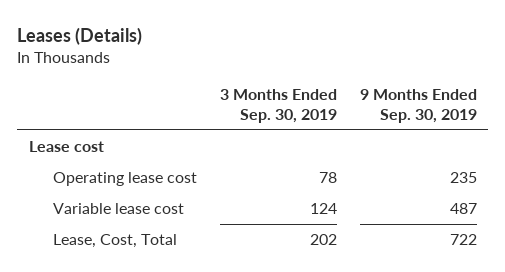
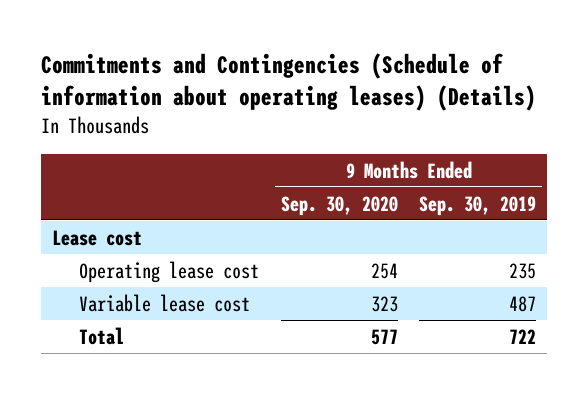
- Leases (Details)
+ Commitments and Contingencies (Schedule of information about operating leases) (Details)
- | 3 Months Ended Sep. 30, 2019 | 9 Months Ended Sep. 30, 2019
+ | 9 Months Ended Sep. 30, 2020 | 9 Months Ended Sep. 30, 2019
- Lease, Cost, Total | 202 | 722
+ Total | 577 | 722

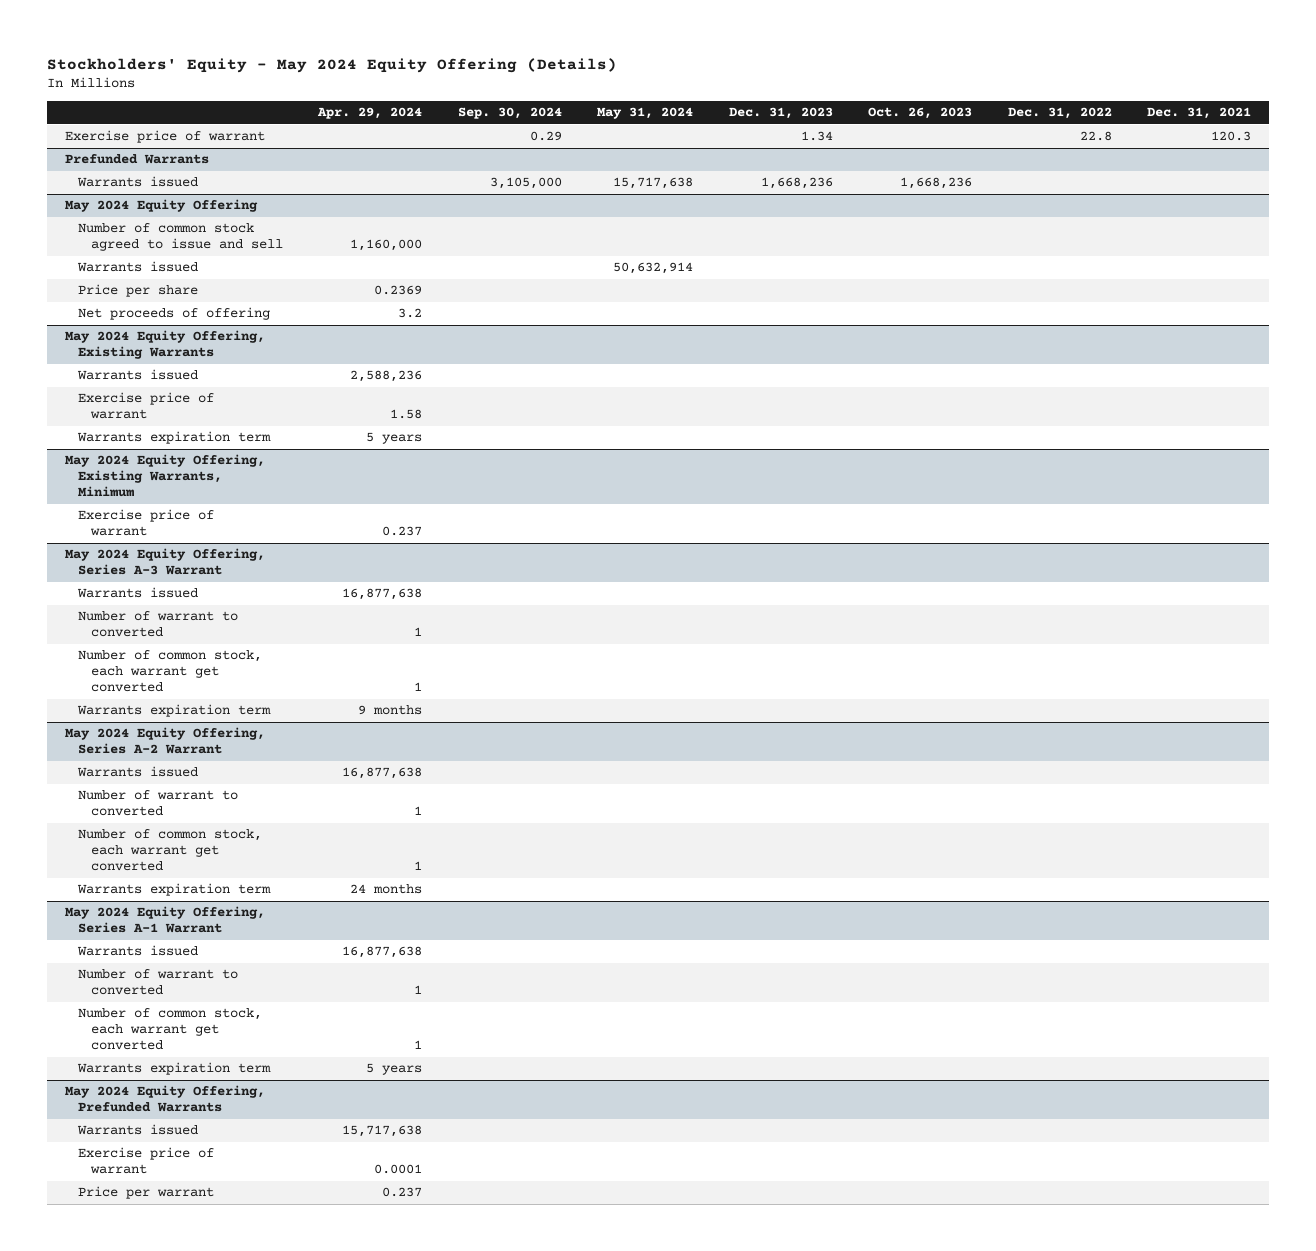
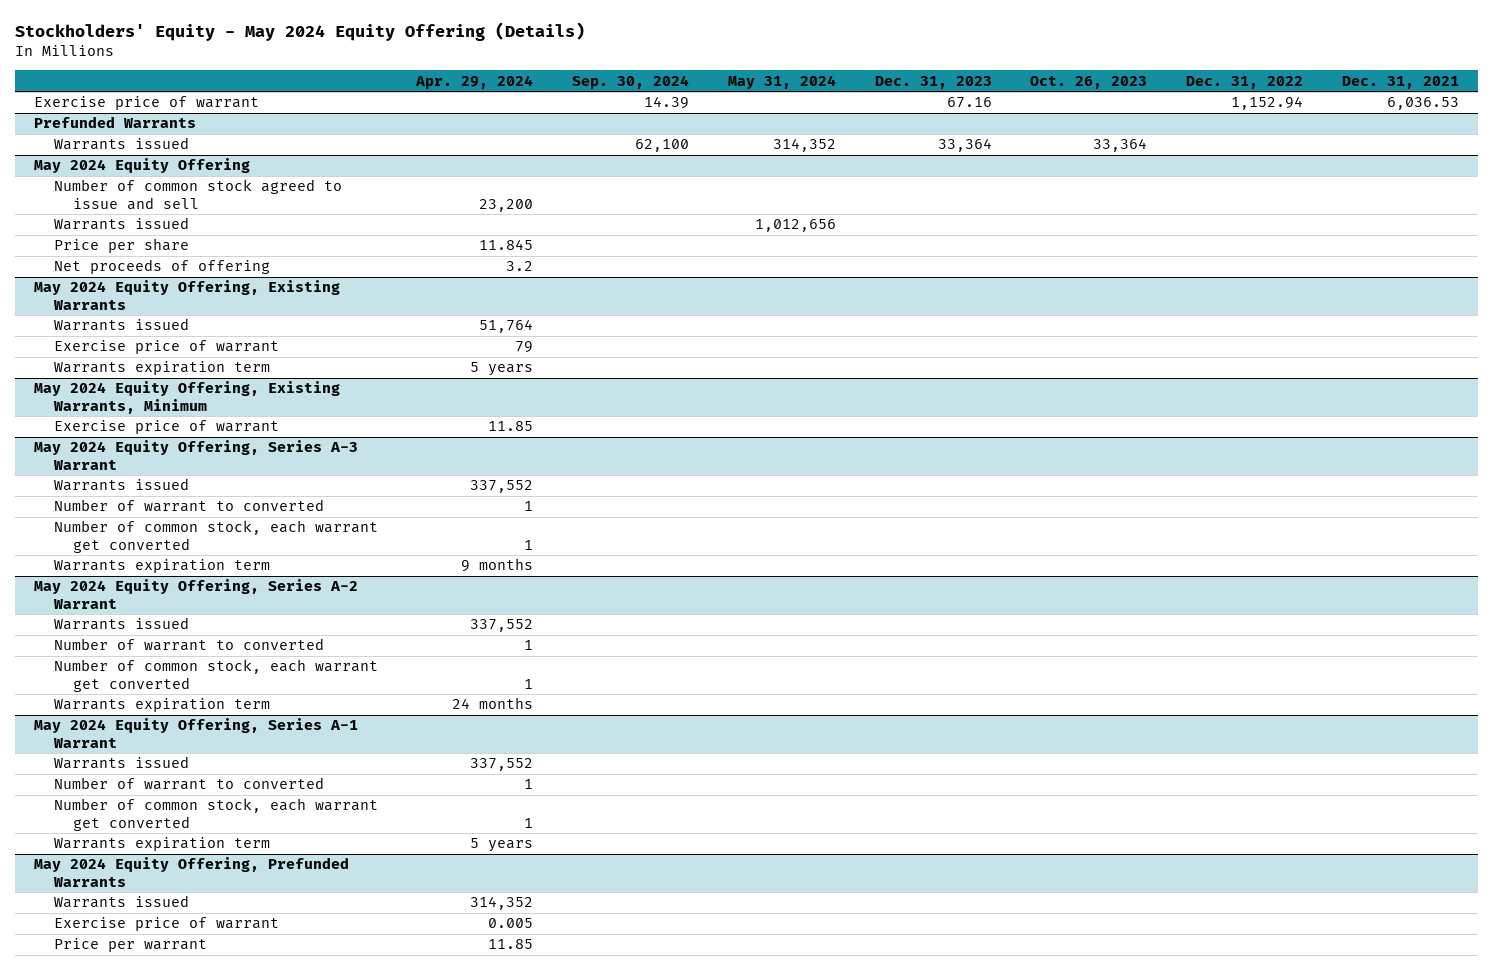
- Exercise price of warrant | | 0.29 | | 1.34 | | 22.8 | 120.3
+ Exercise price of warrant | | 14.39 | | 67.16 | | 1,152.94 | 6,036.53
@ Prefunded Warrants
- Warrants issued | | 3,105,000 | 15,717,638 | 1,668,236 | 1,668,236 | |
+ Warrants issued | | 62,100 | 314,352 | 33,364 | 33,364 | |
@ May 2024 Equity Offering
- Number of common stock agreed to issue and sell | 1,160,000 | | | | | |
- Warrants issued | | | 50,632,914 | | | |
- Price per share | 0.2369 | | | | | |
+ Number of common stock agreed to issue and sell | 23,200 | | | | | |
+ Warrants issued | | | 1,012,656 | | | |
+ Price per share | 11.845 | | | | | |
@ May 2024 Equity Offering, Existing Warrants
- Warrants issued | 2,588,236 | | | | | |
- Exercise price of warrant | 1.58 | | | | | |
+ Warrants issued | 51,764 | | | | | |
+ Exercise price of warrant | 79 | | | | | |
@ May 2024 Equity Offering, Existing Warrants, Minimum
- Exercise price of warrant | 0.237 | | | | | |
+ Exercise price of warrant | 11.85 | | | | | |
@ May 2024 Equity Offering, Series A-3 Warrant
- Warrants issued | 16,877,638 | | | | | |
+ Warrants issued | 337,552 | | | | | |
@ May 2024 Equity Offering, Series A-2 Warrant
- Warrants issued | 16,877,638 | | | | | |
+ Warrants issued | 337,552 | | | | | |
@ May 2024 Equity Offering, Series A-1 Warrant
- Warrants issued | 16,877,638 | | | | | |
+ Warrants issued | 337,552 | | | | | |
@ May 2024 Equity Offering, Prefunded Warrants
- Warrants issued | 15,717,638 | | | | | |
- Exercise price of warrant | 0.0001 | | | | | |
- Price per warrant | 0.237 | | | | | |
+ Warrants issued | 314,352 | | | | | |
+ Exercise price of warrant | 0.005 | | | | | |
+ Price per warrant | 11.85 | | | | | |

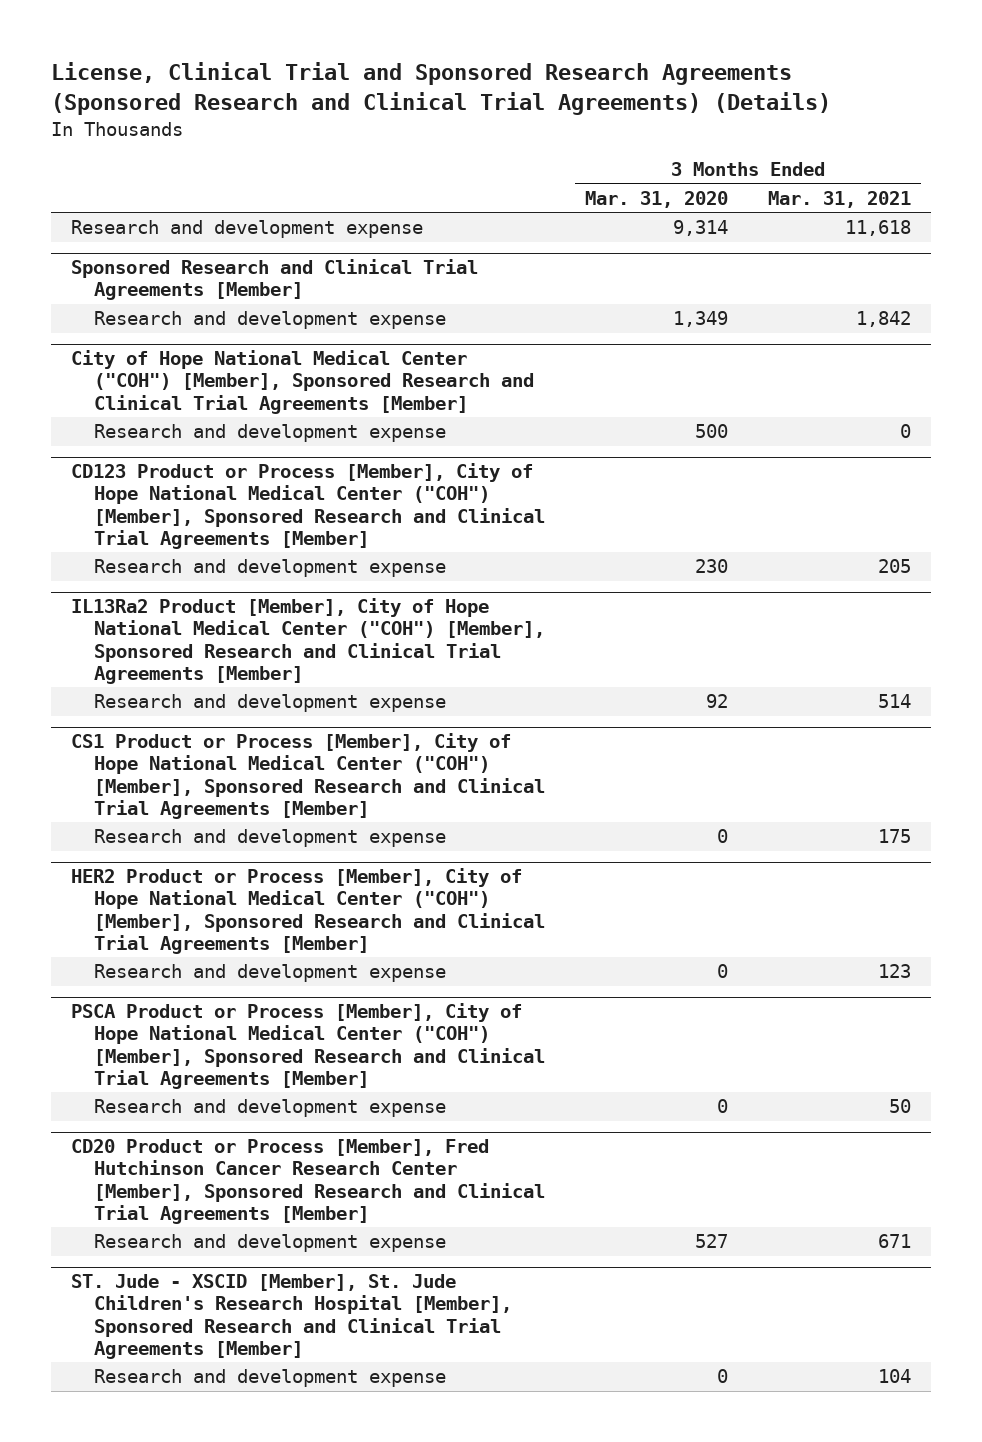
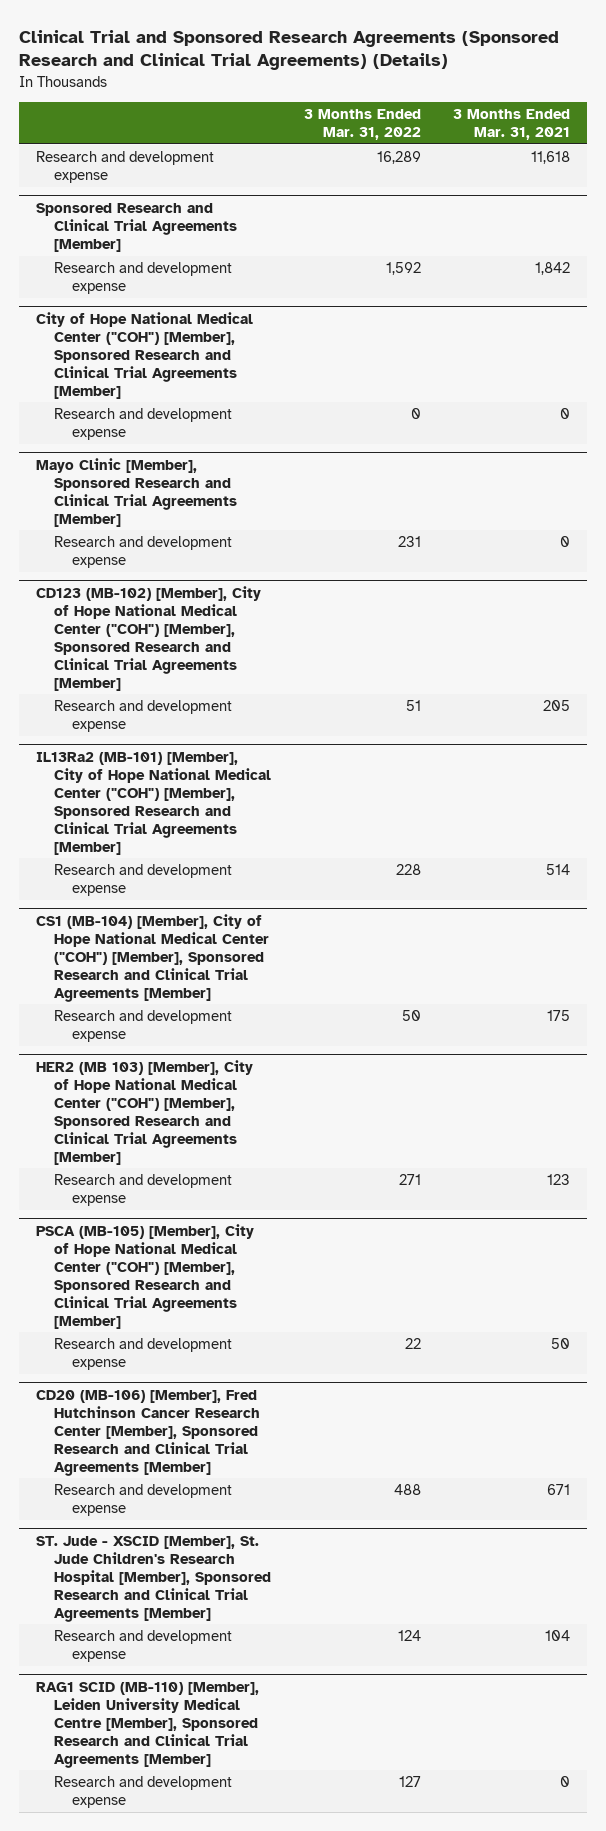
- License, Clinical Trial and Sponsored Research Agreements (Sponsored Research and Clinical Trial Agreements) (Details)
+ Clinical Trial and Sponsored Research Agreements (Sponsored Research and Clinical Trial Agreements) (Details)
- | 3 Months Ended Mar. 31, 2020 | 3 Months Ended Mar. 31, 2021
+ | 3 Months Ended Mar. 31, 2022 | 3 Months Ended Mar. 31, 2021
- CD123 Product or Process [Member], City of Hope National Medical Center ("COH") [Member], Sponsored Research and Clinical Trial Agreements [Member]
+ Mayo Clinic [Member], Sponsored Research and Clinical Trial Agreements [Member]
+ Research and development expense | 231 | 0
+ CD123 (MB-102) [Member], City of Hope National Medical Center ("COH") [Member], Sponsored Research and Clinical Trial Agreements [Member]
- IL13Ra2 Product [Member], City of Hope National Medical Center ("COH") [Member], Sponsored Research and Clinical Trial Agreements [Member]
+ IL13Ra2 (MB-101) [Member], City of Hope National Medical Center ("COH") [Member], Sponsored Research and Clinical Trial Agreements [Member]
- CS1 Product or Process [Member], City of Hope National Medical Center ("COH") [Member], Sponsored Research and Clinical Trial Agreements [Member]
+ CS1 (MB-104) [Member], City of Hope National Medical Center ("COH") [Member], Sponsored Research and Clinical Trial Agreements [Member]
- HER2 Product or Process [Member], City of Hope National Medical Center ("COH") [Member], Sponsored Research and Clinical Trial Agreements [Member]
+ HER2 (MB 103) [Member], City of Hope National Medical Center ("COH") [Member], Sponsored Research and Clinical Trial Agreements [Member]
- PSCA Product or Process [Member], City of Hope National Medical Center ("COH") [Member], Sponsored Research and Clinical Trial Agreements [Member]
+ PSCA (MB-105) [Member], City of Hope National Medical Center ("COH") [Member], Sponsored Research and Clinical Trial Agreements [Member]
- CD20 Product or Process [Member], Fred Hutchinson Cancer Research Center [Member], Sponsored Research and Clinical Trial Agreements [Member]
+ CD20 (MB-106) [Member], Fred Hutchinson Cancer Research Center [Member], Sponsored Research and Clinical Trial Agreements [Member]
+ RAG1 SCID (MB-110) [Member], Leiden University Medical Centre [Member], Sponsored Research and Clinical Trial Agreements [Member]
+ Research and development expense | 127 | 0

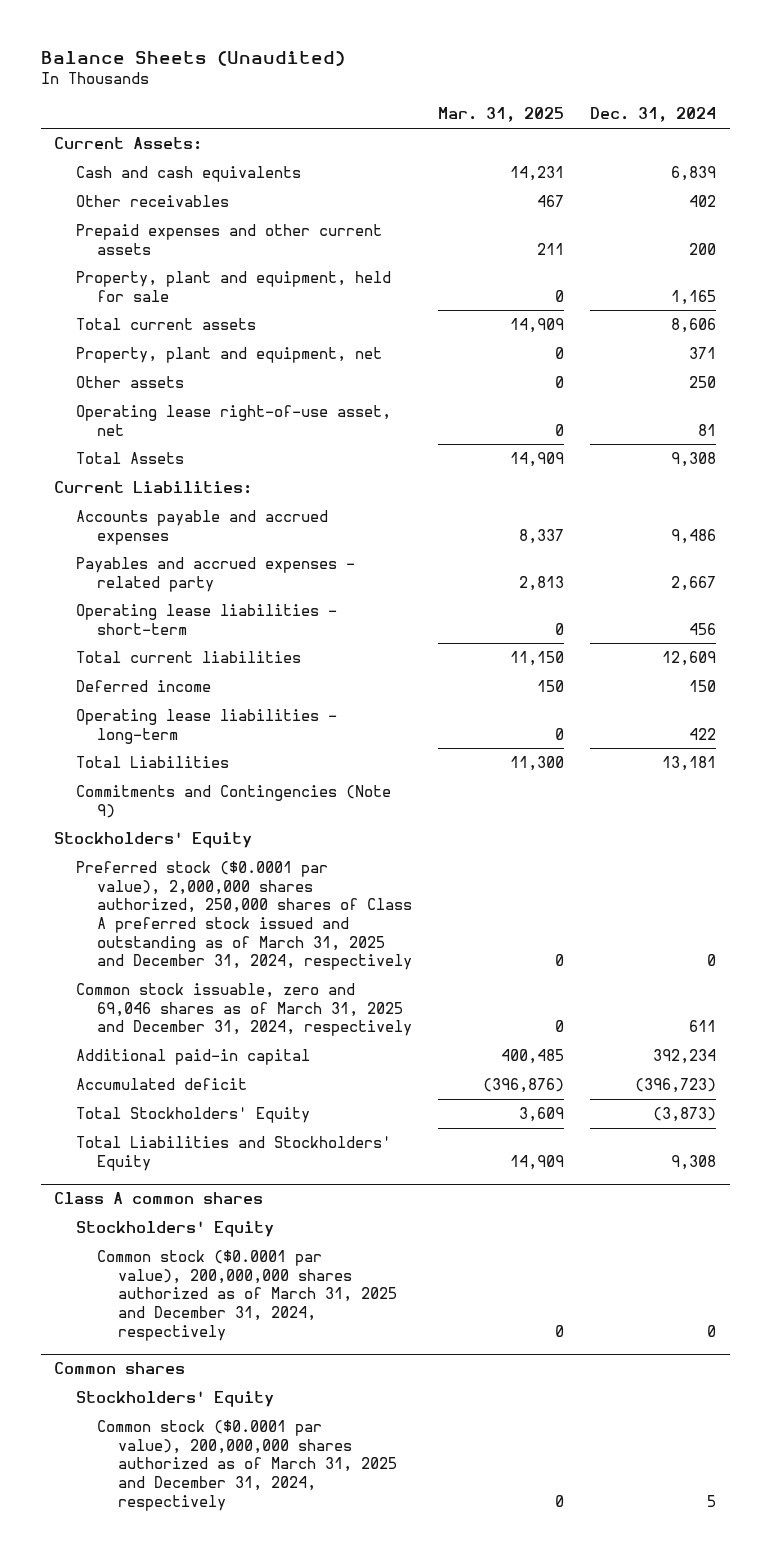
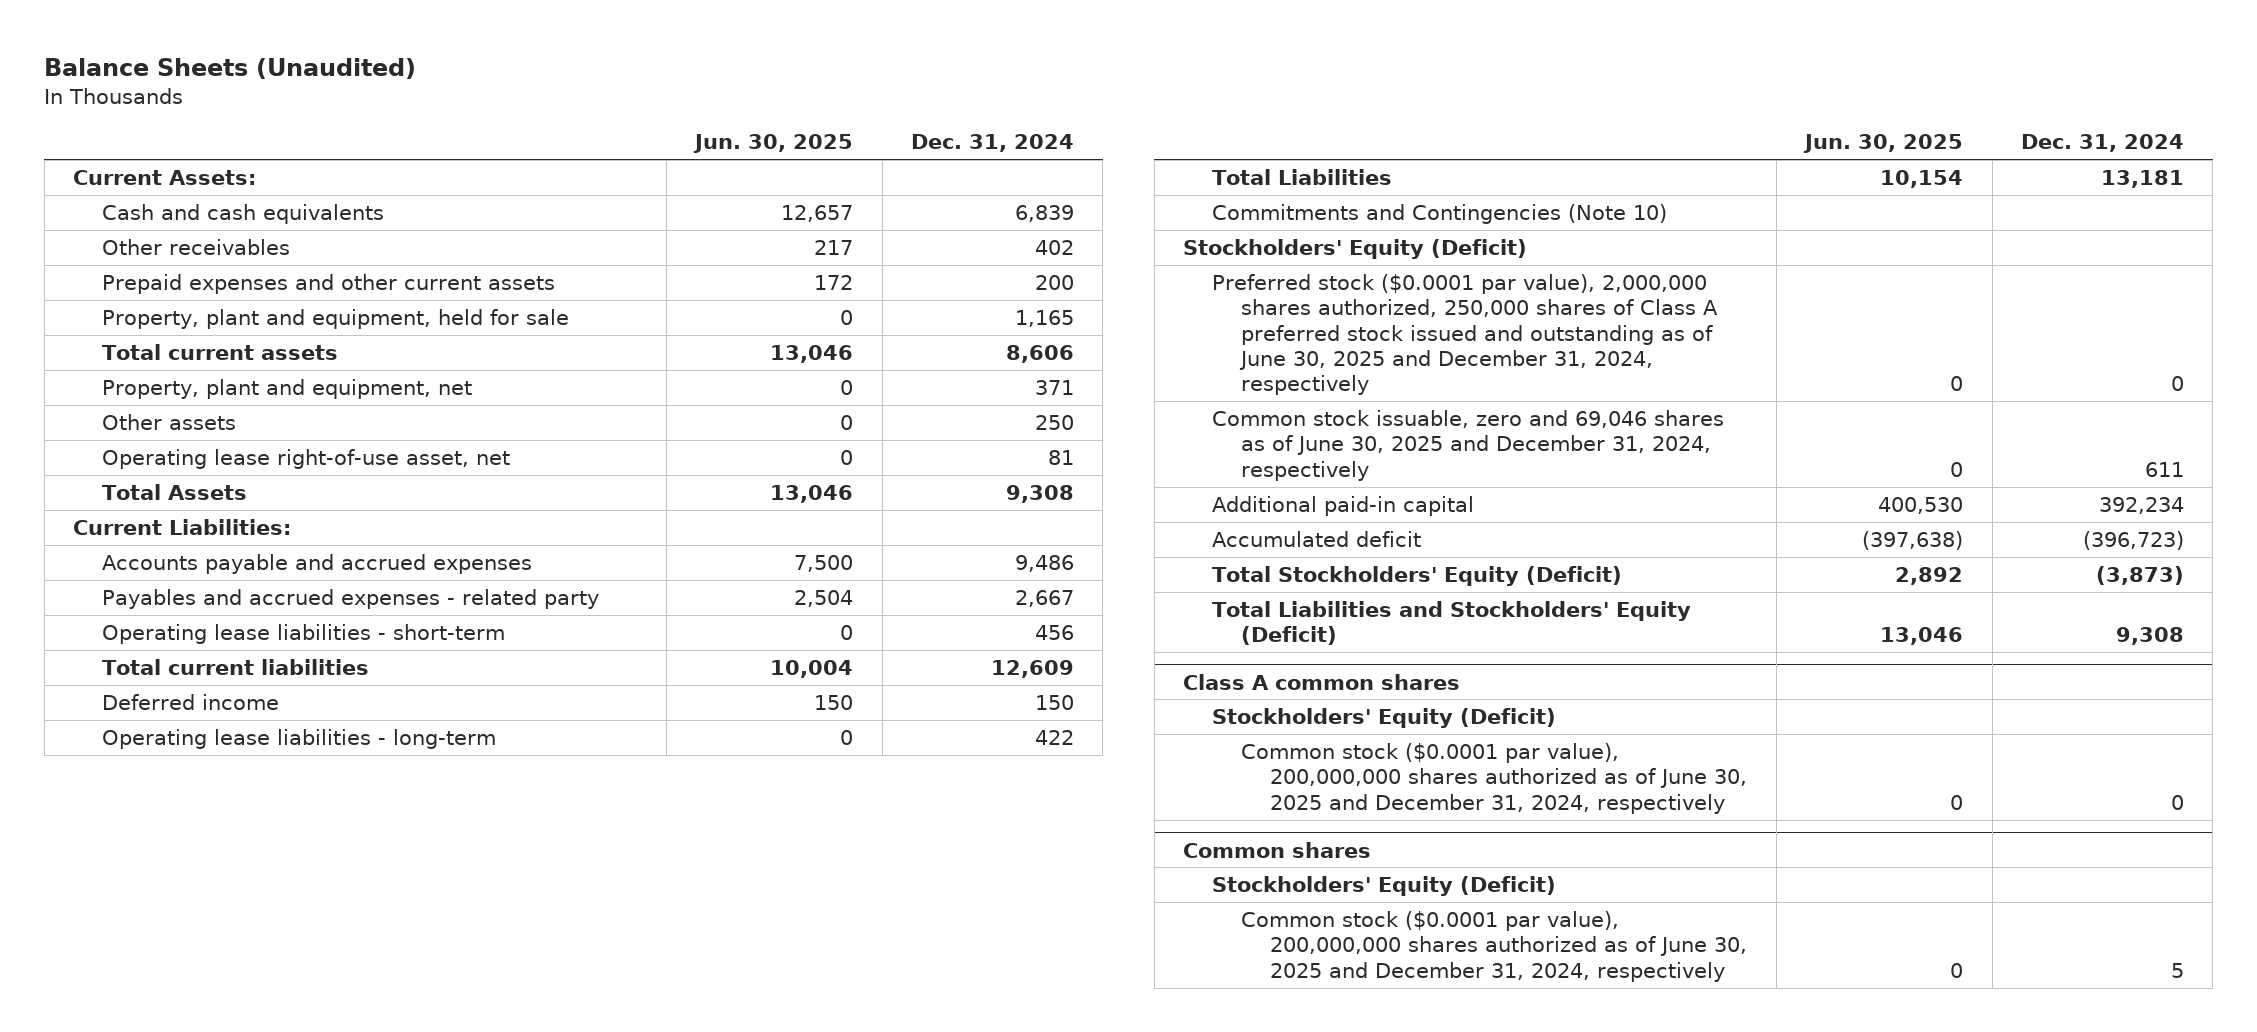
- | Mar. 31, 2025 | Dec. 31, 2024
+ | Jun. 30, 2025 | Dec. 31, 2024
- Commitments and Contingencies (Note 9)
- Stockholders' Equity
- Preferred stock ($0.0001 par value), 2,000,000 shares authorized, 250,000 shares of Class A preferred stock issued and outstanding as of March 31, 2025 and December 31, 2024, respectively | 0 | 0
- Common stock issuable, zero and 69,046 shares as of March 31, 2025 and December 31, 2024, respectively | 0 | 611
+ Commitments and Contingencies (Note 10)
+ Stockholders' Equity (Deficit)
+ Preferred stock ($0.0001 par value), 2,000,000 shares authorized, 250,000 shares of Class A preferred stock issued and outstanding as of June 30, 2025 and December 31, 2024, respectively | 0 | 0
+ Common stock issuable, zero and 69,046 shares as of June 30, 2025 and December 31, 2024, respectively | 0 | 611
- Total Stockholders' Equity | 3,609 | (3,873)
- Total Liabilities and Stockholders' Equity | 14,909 | 9,308
+ Total Stockholders' Equity (Deficit) | 2,892 | (3,873)
+ Total Liabilities and Stockholders' Equity (Deficit) | 13,046 | 9,308
@ Class A common shares
- Stockholders' Equity
- Common stock ($0.0001 par value), 200,000,000 shares authorized as of March 31, 2025 and December 31, 2024, respectively | 0 | 0
+ Stockholders' Equity (Deficit)
+ Common stock ($0.0001 par value), 200,000,000 shares authorized as of June 30, 2025 and December 31, 2024, respectively | 0 | 0
@ Common shares
- Stockholders' Equity
- Common stock ($0.0001 par value), 200,000,000 shares authorized as of March 31, 2025 and December 31, 2024, respectively | 0 | 5
+ Stockholders' Equity (Deficit)
+ Common stock ($0.0001 par value), 200,000,000 shares authorized as of June 30, 2025 and December 31, 2024, respectively | 0 | 5

